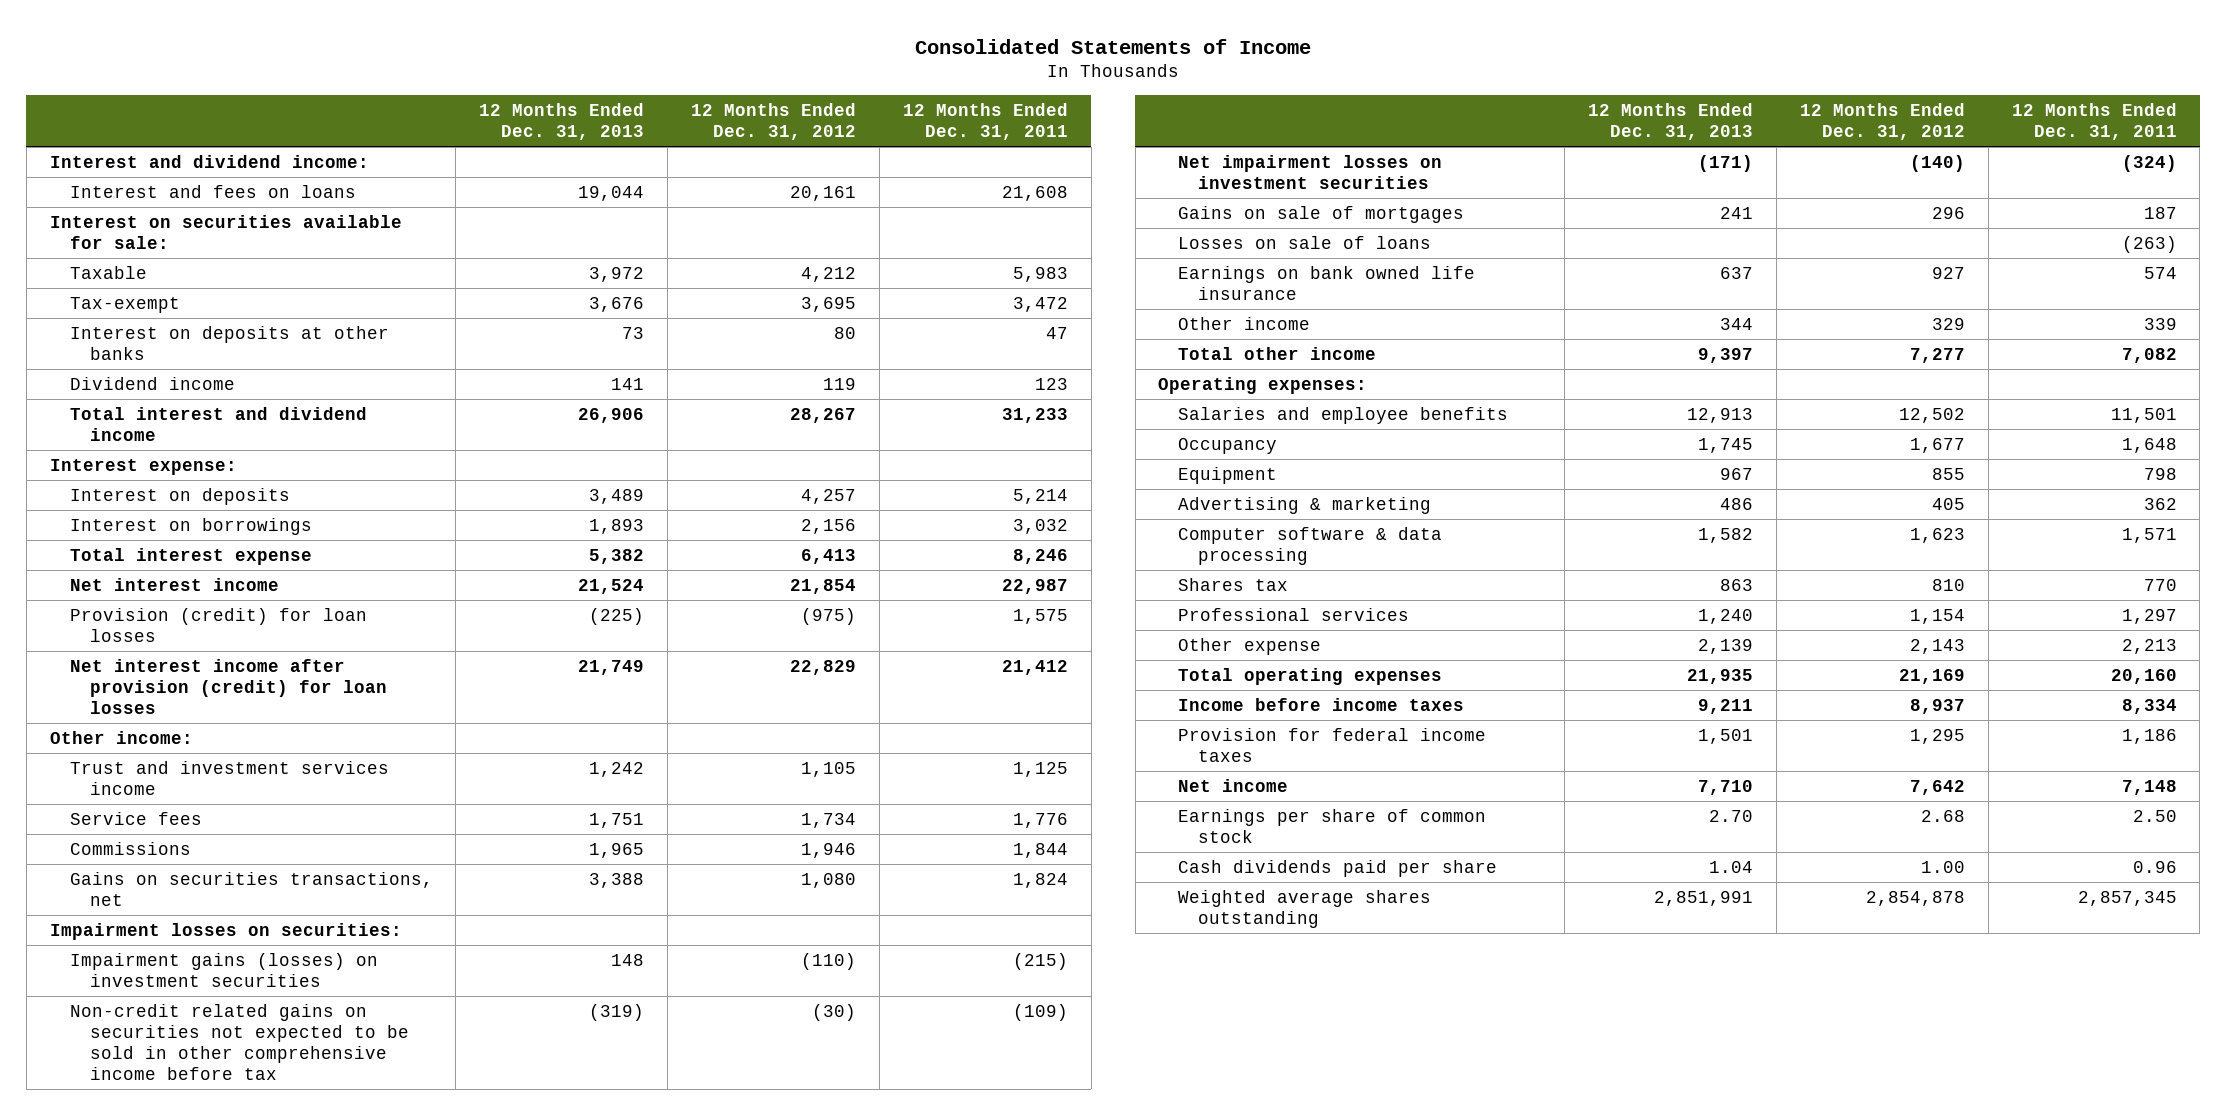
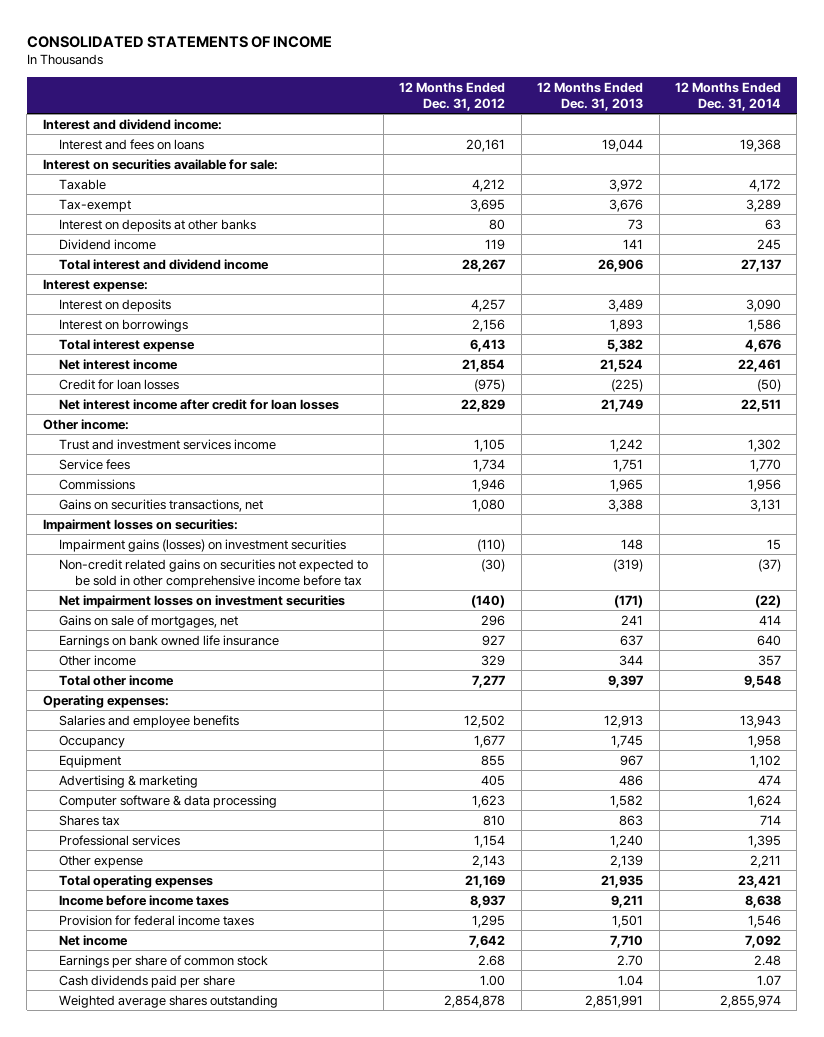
- Consolidated Statements of Income
+ CONSOLIDATED STATEMENTS OF INCOME
- | 12 Months Ended Dec. 31, 2013 | 12 Months Ended Dec. 31, 2012 | 12 Months Ended Dec. 31, 2011
+ | 12 Months Ended Dec. 31, 2012 | 12 Months Ended Dec. 31, 2013 | 12 Months Ended Dec. 31, 2014
- Provision (credit) for loan losses | (225) | (975) | 1,575
- Net interest income after provision (credit) for loan losses | 21,749 | 22,829 | 21,412
+ Credit for loan losses | (975) | (225) | (50)
+ Net interest income after credit for loan losses | 22,829 | 21,749 | 22,511
- Gains on sale of mortgages | 241 | 296 | 187
- Losses on sale of loans | | | (263)
+ Gains on sale of mortgages, net | 296 | 241 | 414

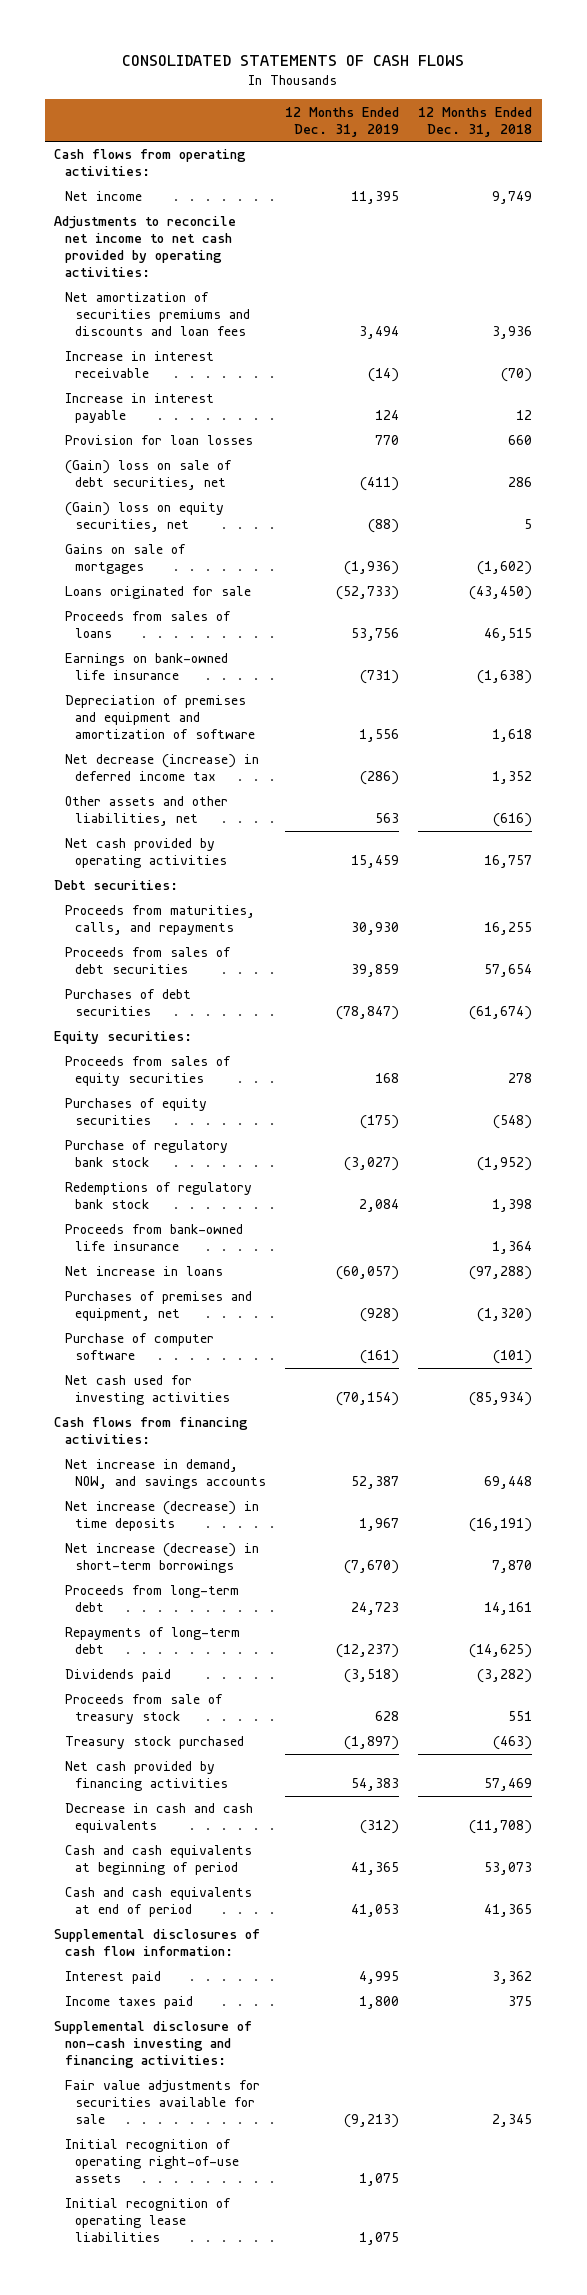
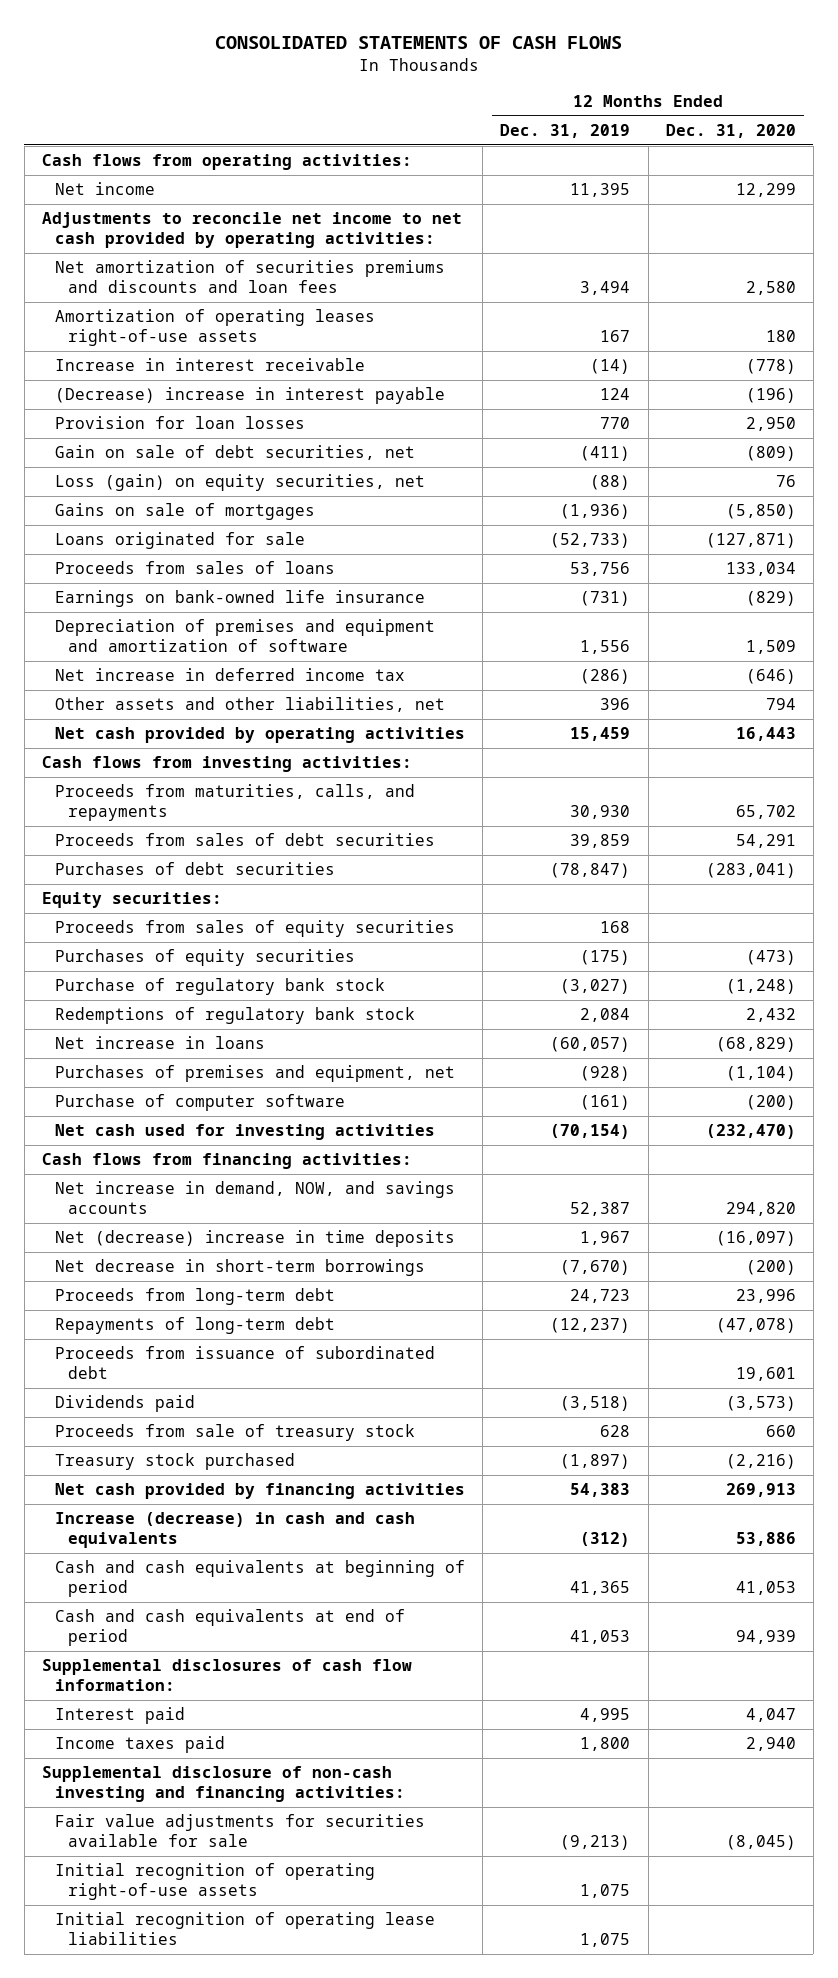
- | 12 Months Ended Dec. 31, 2019 | 12 Months Ended Dec. 31, 2018
+ | 12 Months Ended Dec. 31, 2019 | 12 Months Ended Dec. 31, 2020
+ Amortization of operating leases right-of-use assets | 167 | 180
- Increase in interest payable | 124 | 12
+ (Decrease) increase in interest payable | 124 | (196)
- (Gain) loss on sale of debt securities, net | (411) | 286
- (Gain) loss on equity securities, net | (88) | 5
+ Gain on sale of debt securities, net | (411) | (809)
+ Loss (gain) on equity securities, net | (88) | 76
- Net decrease (increase) in deferred income tax | (286) | 1,352
- Other assets and other liabilities, net | 563 | (616)
+ Net increase in deferred income tax | (286) | (646)
+ Other assets and other liabilities, net | 396 | 794
- Debt securities:
+ Cash flows from investing activities:
- Proceeds from bank-owned life insurance | | 1,364
- Net increase (decrease) in time deposits | 1,967 | (16,191)
- Net increase (decrease) in short-term borrowings | (7,670) | 7,870
+ Net (decrease) increase in time deposits | 1,967 | (16,097)
+ Net decrease in short-term borrowings | (7,670) | (200)
+ Proceeds from issuance of subordinated debt | | 19,601
- Decrease in cash and cash equivalents | (312) | (11,708)
+ Increase (decrease) in cash and cash equivalents | (312) | 53,886

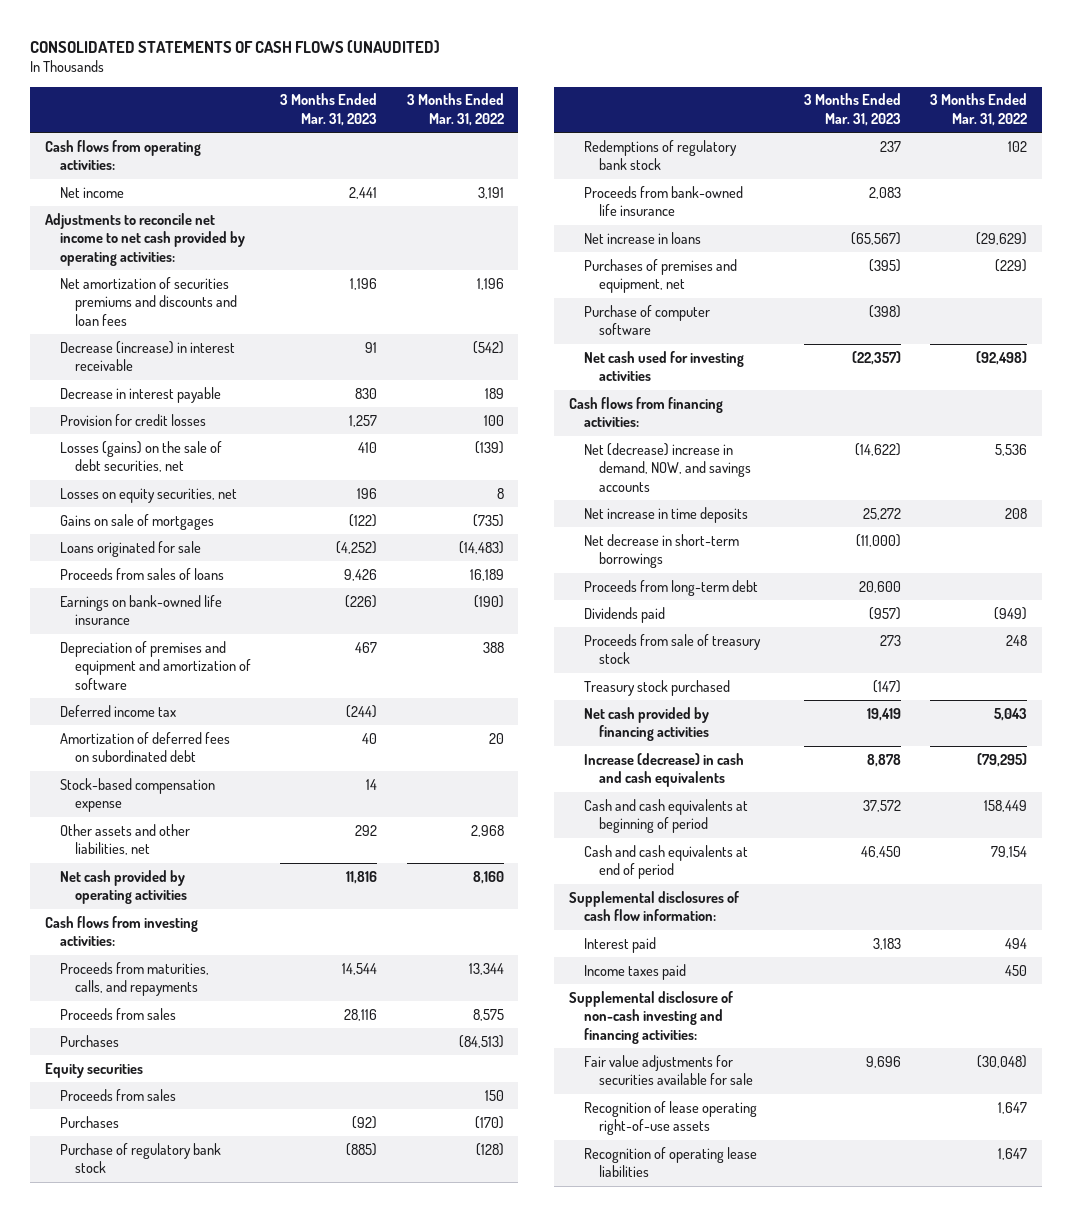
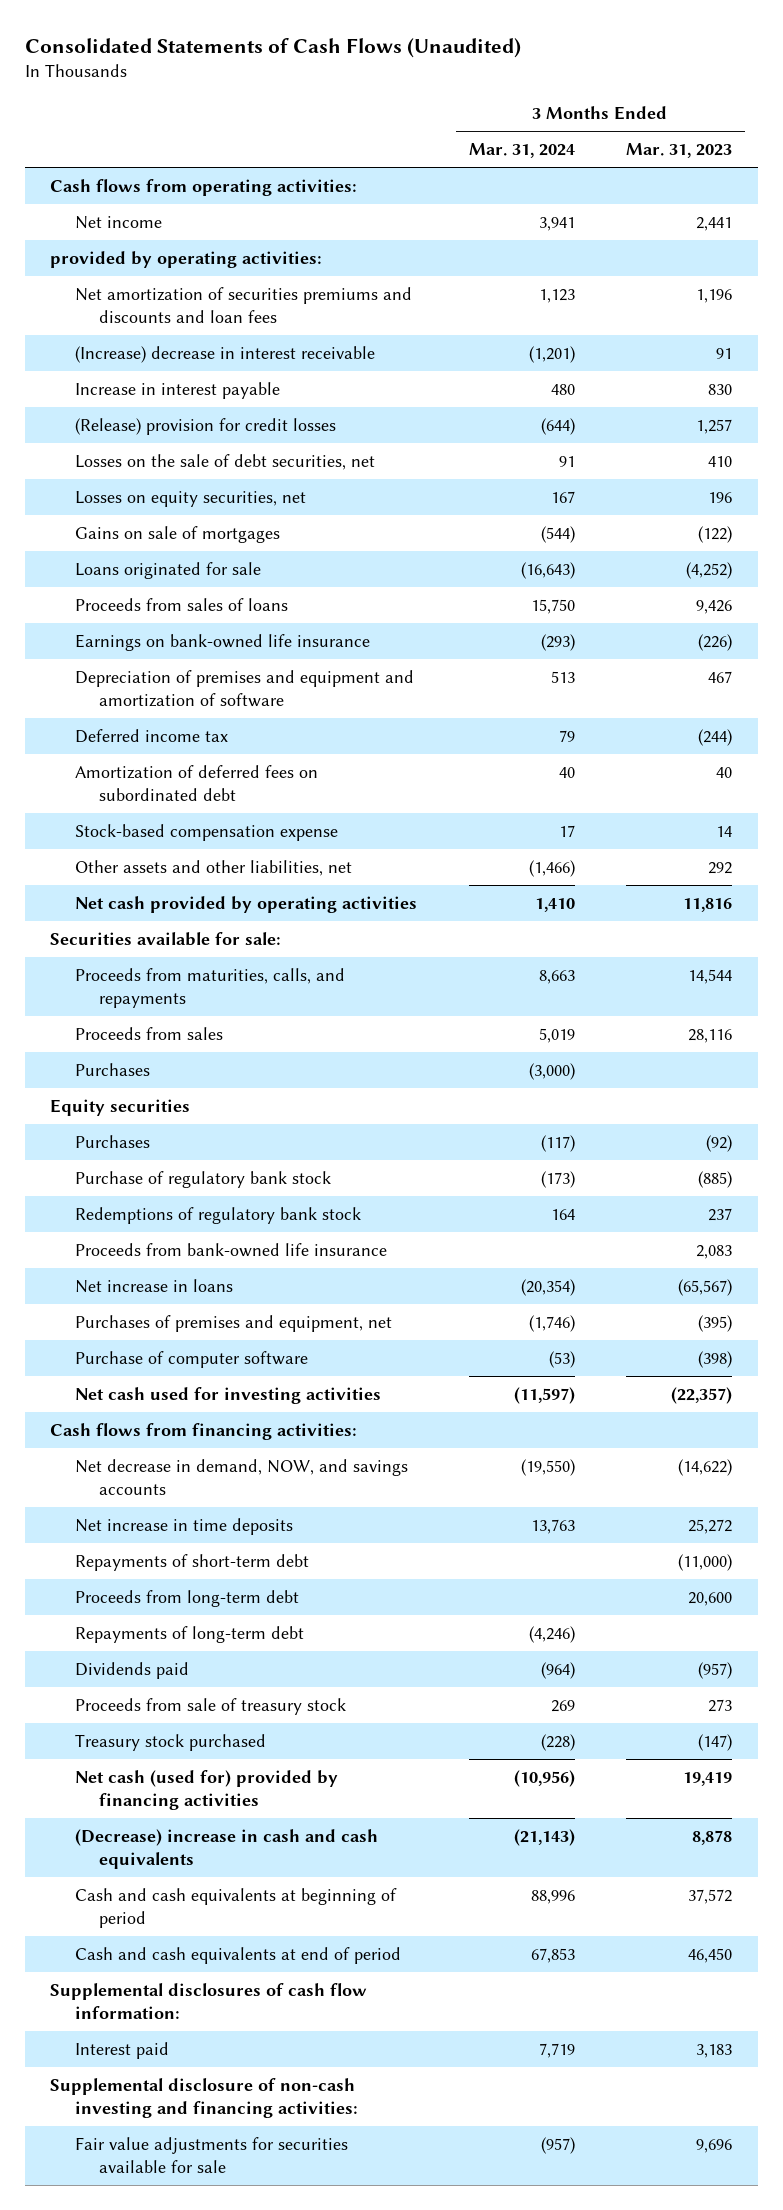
- CONSOLIDATED STATEMENTS OF CASH FLOWS (UNAUDITED)
+ Consolidated Statements of Cash Flows (Unaudited)
- | 3 Months Ended Mar. 31, 2023 | 3 Months Ended Mar. 31, 2022
+ | 3 Months Ended Mar. 31, 2024 | 3 Months Ended Mar. 31, 2023
- Adjustments to reconcile net income to net cash provided by operating activities:
+ provided by operating activities:
- Decrease (increase) in interest receivable | 91 | (542)
- Decrease in interest payable | 830 | 189
- Provision for credit losses | 1,257 | 100
- Losses (gains) on the sale of debt securities, net | 410 | (139)
+ (Increase) decrease in interest receivable | (1,201) | 91
+ Increase in interest payable | 480 | 830
+ (Release) provision for credit losses | (644) | 1,257
+ Losses on the sale of debt securities, net | 91 | 410
- Cash flows from investing activities:
+ Securities available for sale:
- Proceeds from sales | | 150
- Net (decrease) increase in demand, NOW, and savings accounts | (14,622) | 5,536
+ Net decrease in demand, NOW, and savings accounts | (19,550) | (14,622)
- Net decrease in short-term borrowings | (11,000) |
+ Repayments of short-term debt | | (11,000)
+ Repayments of long-term debt | (4,246) |
- Net cash provided by financing activities | 19,419 | 5,043
- Increase (decrease) in cash and cash equivalents | 8,878 | (79,295)
+ Net cash (used for) provided by financing activities | (10,956) | 19,419
+ (Decrease) increase in cash and cash equivalents | (21,143) | 8,878
- Income taxes paid | | 450
- Recognition of lease operating right-of-use assets | | 1,647
- Recognition of operating lease liabilities | | 1,647

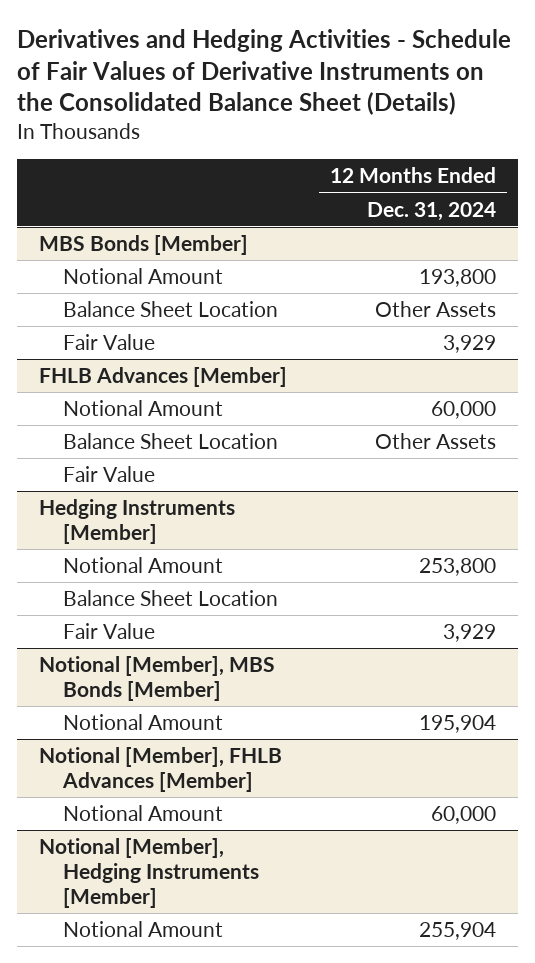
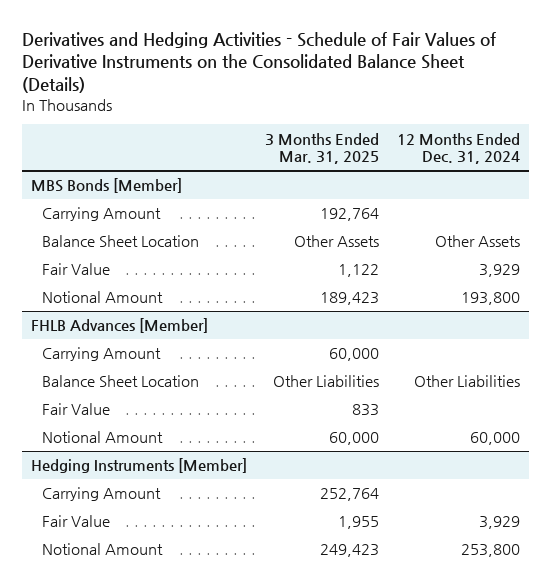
- | 12 Months Ended Dec. 31, 2024
+ | 3 Months Ended Mar. 31, 2025 | 12 Months Ended Dec. 31, 2024
@ MBS Bonds [Member]
+ Carrying Amount | 192,764 |
moved down: Notional Amount | 189,423 | 193,800
@ FHLB Advances [Member]
- Balance Sheet Location | Other Assets
+ Carrying Amount | 60,000 |
+ Balance Sheet Location | Other Liabilities | Other Liabilities
moved down: Notional Amount | 60,000 | 60,000
@ Hedging Instruments [Member]
- Balance Sheet Location
+ Carrying Amount | 252,764 |
- Notional [Member], MBS Bonds [Member]
- Notional Amount | 195,904
- Notional [Member], FHLB Advances [Member]
- Notional Amount | 60,000
- Notional [Member], Hedging Instruments [Member]
- Notional Amount | 255,904
@ Hedging Instruments [Member]
moved down: Notional Amount | 249,423 | 253,800

